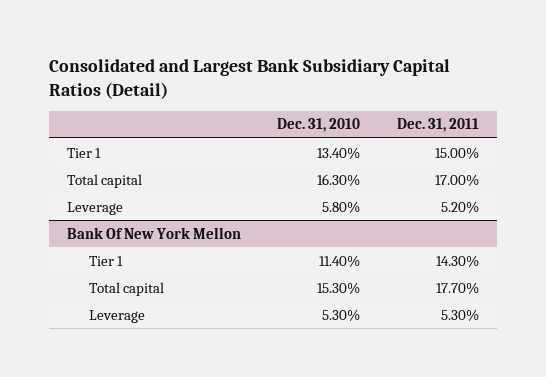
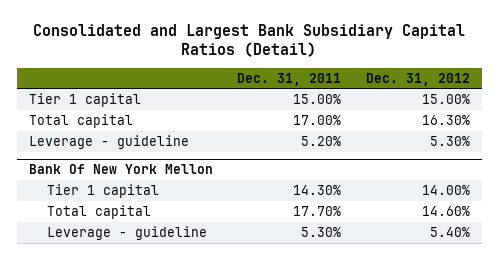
- | Dec. 31, 2010 | Dec. 31, 2011
+ | Dec. 31, 2011 | Dec. 31, 2012
- Tier 1 | 13.40% | 15.00%
+ Tier 1 capital | 15.00% | 15.00%
- Leverage | 5.80% | 5.20%
+ Leverage - guideline | 5.20% | 5.30%
@ Bank Of New York Mellon
- Tier 1 | 11.40% | 14.30%
+ Tier 1 capital | 14.30% | 14.00%
- Leverage | 5.30% | 5.30%
+ Leverage - guideline | 5.30% | 5.40%

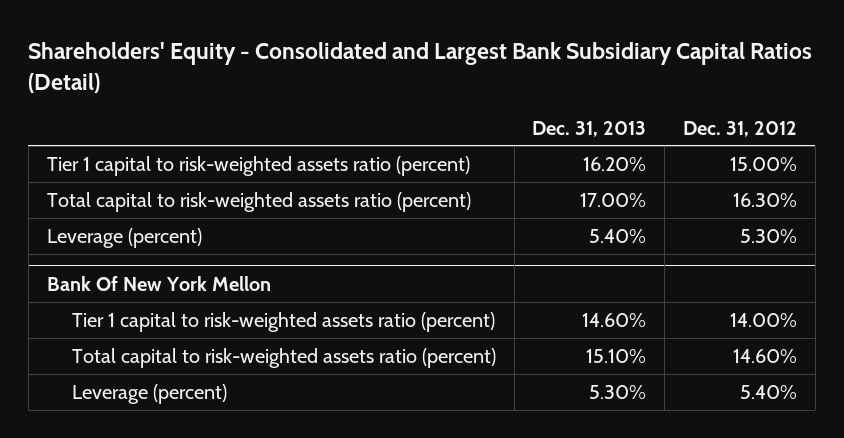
- Consolidated and Largest Bank Subsidiary Capital Ratios (Detail)
+ Shareholders' Equity - Consolidated and Largest Bank Subsidiary Capital Ratios (Detail)
- | Dec. 31, 2011 | Dec. 31, 2012
+ | Dec. 31, 2013 | Dec. 31, 2012
- Tier 1 capital | 15.00% | 15.00%
- Total capital | 17.00% | 16.30%
- Leverage - guideline | 5.20% | 5.30%
+ Tier 1 capital to risk-weighted assets ratio (percent) | 16.20% | 15.00%
+ Total capital to risk-weighted assets ratio (percent) | 17.00% | 16.30%
+ Leverage (percent) | 5.40% | 5.30%
@ Bank Of New York Mellon
- Tier 1 capital | 14.30% | 14.00%
- Total capital | 17.70% | 14.60%
- Leverage - guideline | 5.30% | 5.40%
+ Tier 1 capital to risk-weighted assets ratio (percent) | 14.60% | 14.00%
+ Total capital to risk-weighted assets ratio (percent) | 15.10% | 14.60%
+ Leverage (percent) | 5.30% | 5.40%

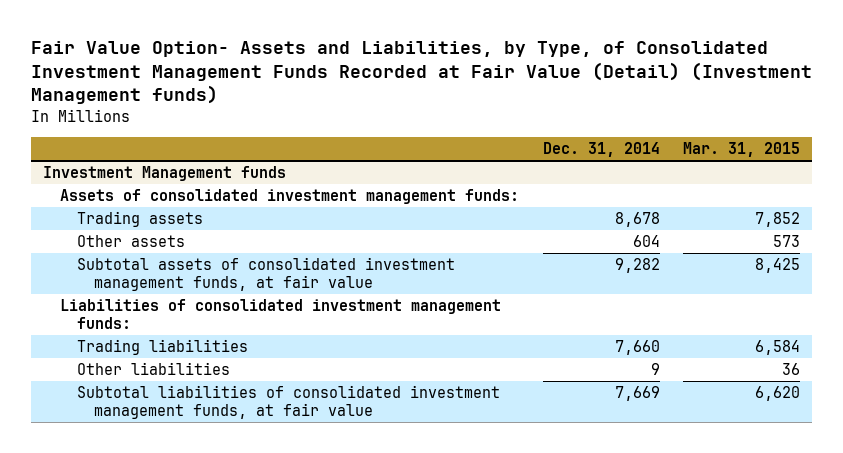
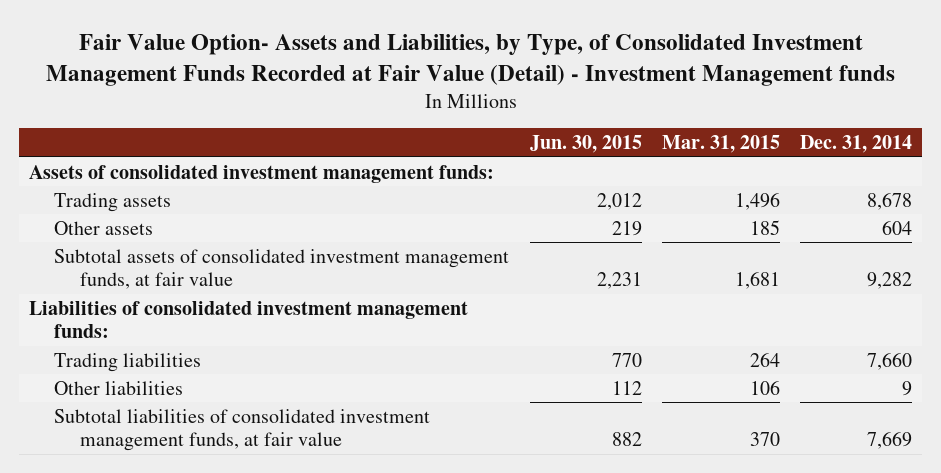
- Fair Value Option- Assets and Liabilities, by Type, of Consolidated Investment Management Funds Recorded at Fair Value (Detail) (Investment Management funds)
+ Fair Value Option- Assets and Liabilities, by Type, of Consolidated Investment Management Funds Recorded at Fair Value (Detail) - Investment Management funds
- | Dec. 31, 2014 | Mar. 31, 2015
+ | Jun. 30, 2015 | Mar. 31, 2015 | Dec. 31, 2014
- Investment Management funds
- Trading assets | 8,678 | 7,852
- Other assets | 604 | 573
- Subtotal assets of consolidated investment management funds, at fair value | 9,282 | 8,425
+ Trading assets | 2,012 | 1,496 | 8,678
+ Other assets | 219 | 185 | 604
+ Subtotal assets of consolidated investment management funds, at fair value | 2,231 | 1,681 | 9,282
- Trading liabilities | 7,660 | 6,584
- Other liabilities | 9 | 36
- Subtotal liabilities of consolidated investment management funds, at fair value | 7,669 | 6,620
+ Trading liabilities | 770 | 264 | 7,660
+ Other liabilities | 112 | 106 | 9
+ Subtotal liabilities of consolidated investment management funds, at fair value | 882 | 370 | 7,669

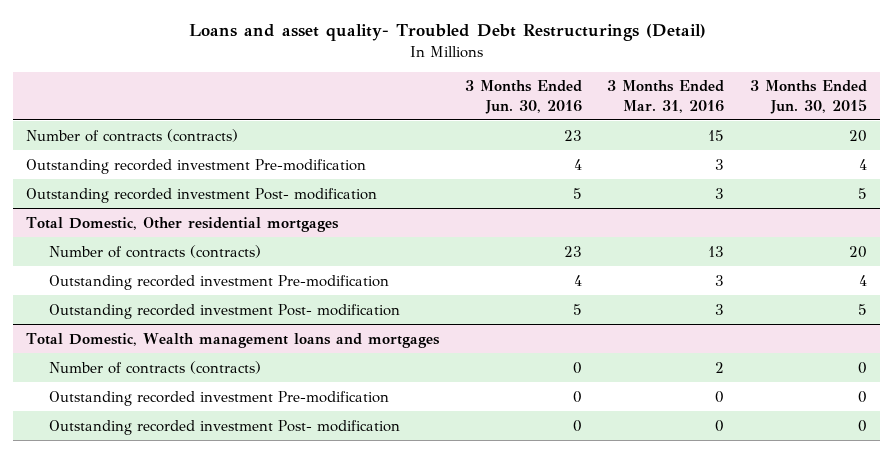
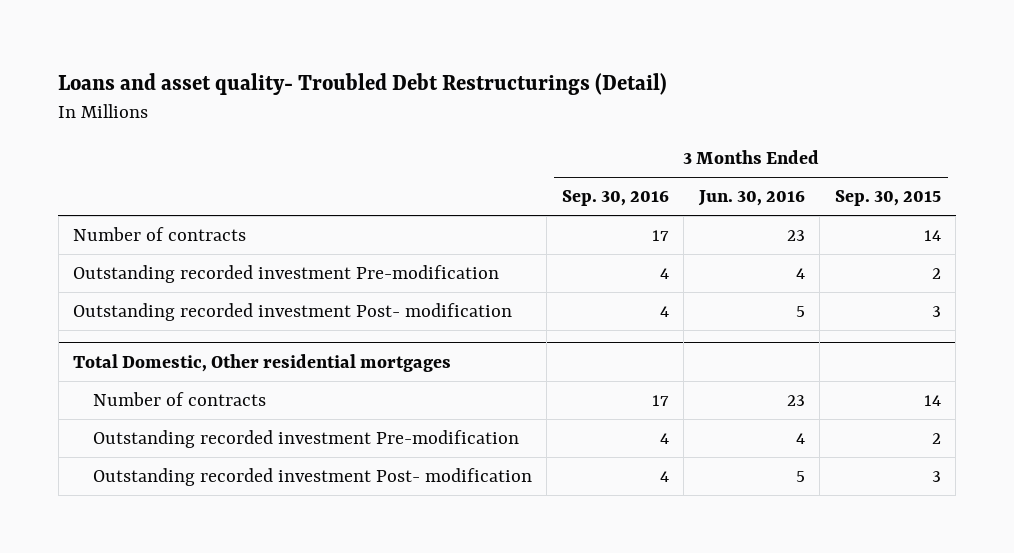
- | 3 Months Ended Jun. 30, 2016 | 3 Months Ended Mar. 31, 2016 | 3 Months Ended Jun. 30, 2015
+ | 3 Months Ended Sep. 30, 2016 | 3 Months Ended Jun. 30, 2016 | 3 Months Ended Sep. 30, 2015
- Number of contracts (contracts) | 23 | 15 | 20
+ Number of contracts | 17 | 23 | 14
@ Total Domestic, Other residential mortgages
- Number of contracts (contracts) | 23 | 13 | 20
+ Number of contracts | 17 | 23 | 14
- Total Domestic, Wealth management loans and mortgages
- Number of contracts (contracts) | 0 | 2 | 0
- Outstanding recorded investment Pre-modification | 0 | 0 | 0
- Outstanding recorded investment Post- modification | 0 | 0 | 0

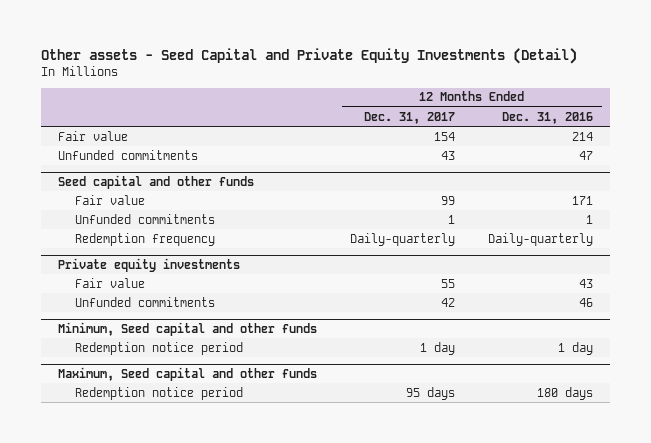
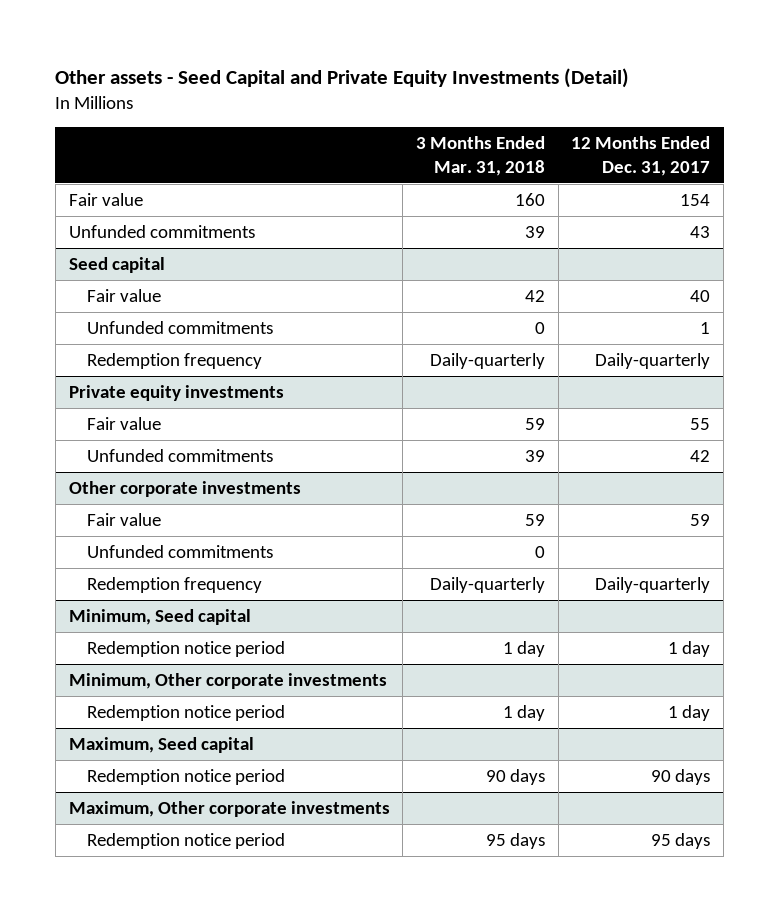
- | 12 Months Ended Dec. 31, 2017 | 12 Months Ended Dec. 31, 2016
+ | 3 Months Ended Mar. 31, 2018 | 12 Months Ended Dec. 31, 2017
- Seed capital and other funds
- Fair value | 99 | 171
+ Seed capital
+ Fair value | 42 | 40
- Minimum, Seed capital and other funds
+ Other corporate investments
+ Fair value | 59 | 59
+ Unfunded commitments | 0 |
+ Redemption frequency | Daily-quarterly | Daily-quarterly
+ Minimum, Seed capital
- Maximum, Seed capital and other funds
+ Minimum, Other corporate investments
+ Redemption notice period | 1 day | 1 day
+ Maximum, Seed capital
+ Redemption notice period | 90 days | 90 days
+ Maximum, Other corporate investments

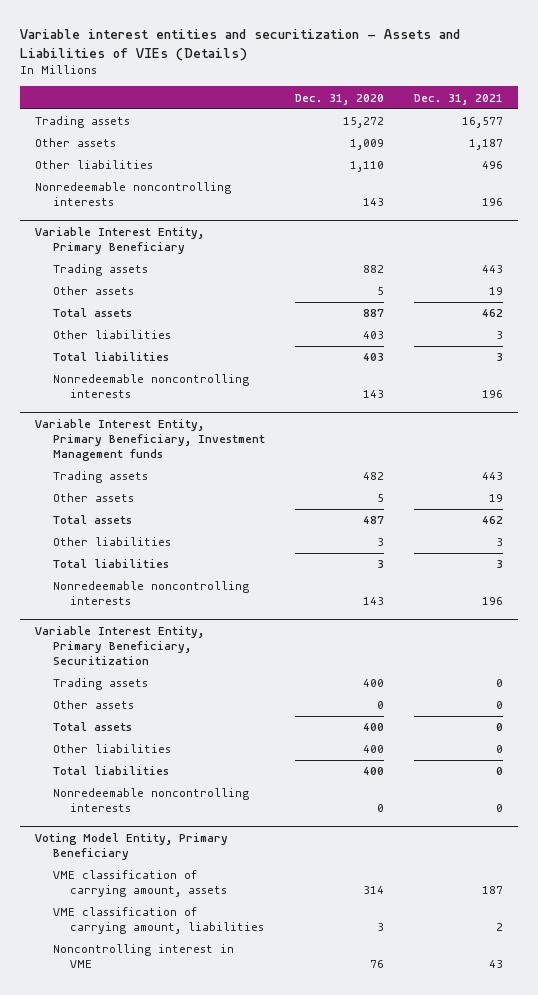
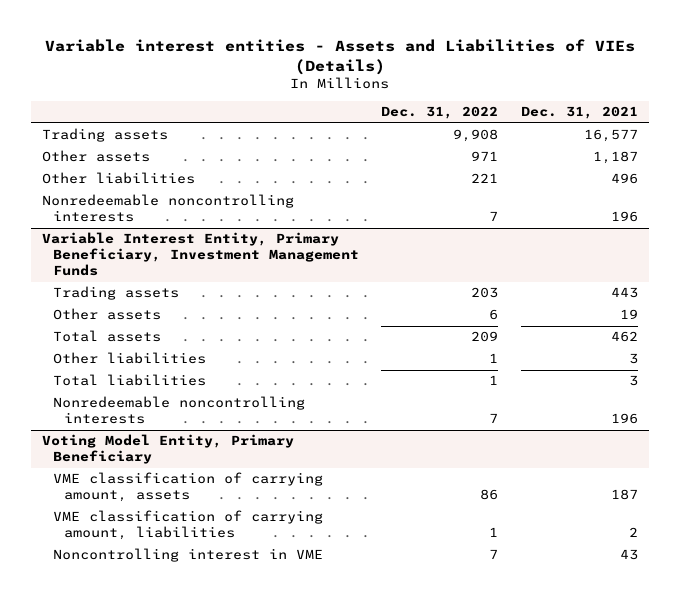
- Variable interest entities and securitization - Assets and Liabilities of VIEs (Details)
+ Variable interest entities - Assets and Liabilities of VIEs (Details)
- | Dec. 31, 2020 | Dec. 31, 2021
+ | Dec. 31, 2022 | Dec. 31, 2021
- Variable Interest Entity, Primary Beneficiary
- Trading assets | 882 | 443
- Other assets | 5 | 19
- Total assets | 887 | 462
- Other liabilities | 403 | 3
- Total liabilities | 403 | 3
- Nonredeemable noncontrolling interests | 143 | 196
- Variable Interest Entity, Primary Beneficiary, Investment Management funds
+ Variable Interest Entity, Primary Beneficiary, Investment Management Funds
- Variable Interest Entity, Primary Beneficiary, Securitization
- Trading assets | 400 | 0
- Other assets | 0 | 0
- Total assets | 400 | 0
- Other liabilities | 400 | 0
- Total liabilities | 400 | 0
- Nonredeemable noncontrolling interests | 0 | 0

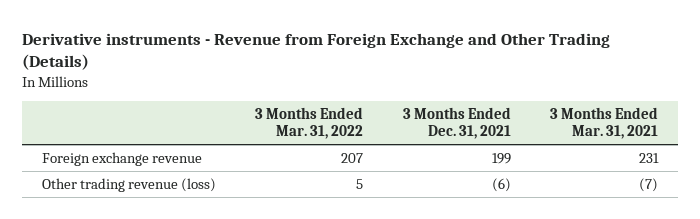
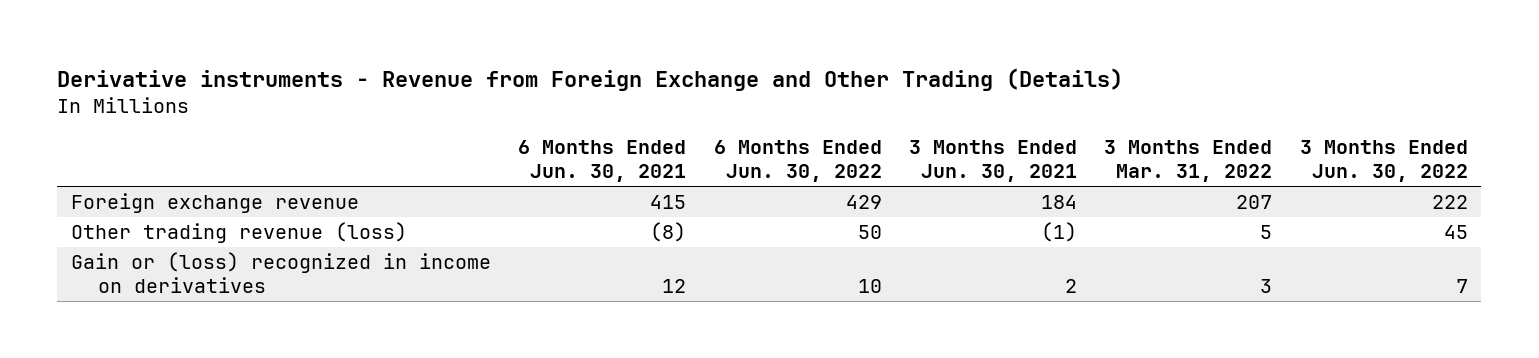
- | 3 Months Ended Mar. 31, 2022 | 3 Months Ended Dec. 31, 2021 | 3 Months Ended Mar. 31, 2021
+ | 6 Months Ended Jun. 30, 2021 | 6 Months Ended Jun. 30, 2022 | 3 Months Ended Jun. 30, 2021 | 3 Months Ended Mar. 31, 2022 | 3 Months Ended Jun. 30, 2022
+ Gain or (loss) recognized in income on derivatives | 12 | 10 | 2 | 3 | 7

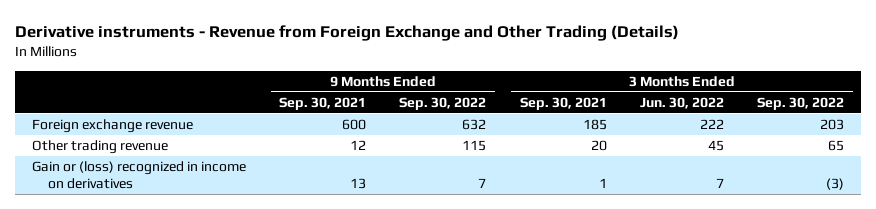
- | 6 Months Ended Jun. 30, 2021 | 6 Months Ended Jun. 30, 2022 | 3 Months Ended Jun. 30, 2021 | 3 Months Ended Mar. 31, 2022 | 3 Months Ended Jun. 30, 2022
+ | 9 Months Ended Sep. 30, 2021 | 9 Months Ended Sep. 30, 2022 | 3 Months Ended Sep. 30, 2021 | 3 Months Ended Jun. 30, 2022 | 3 Months Ended Sep. 30, 2022
- Other trading revenue (loss) | (8) | 50 | (1) | 5 | 45
+ Other trading revenue | 12 | 115 | 20 | 45 | 65

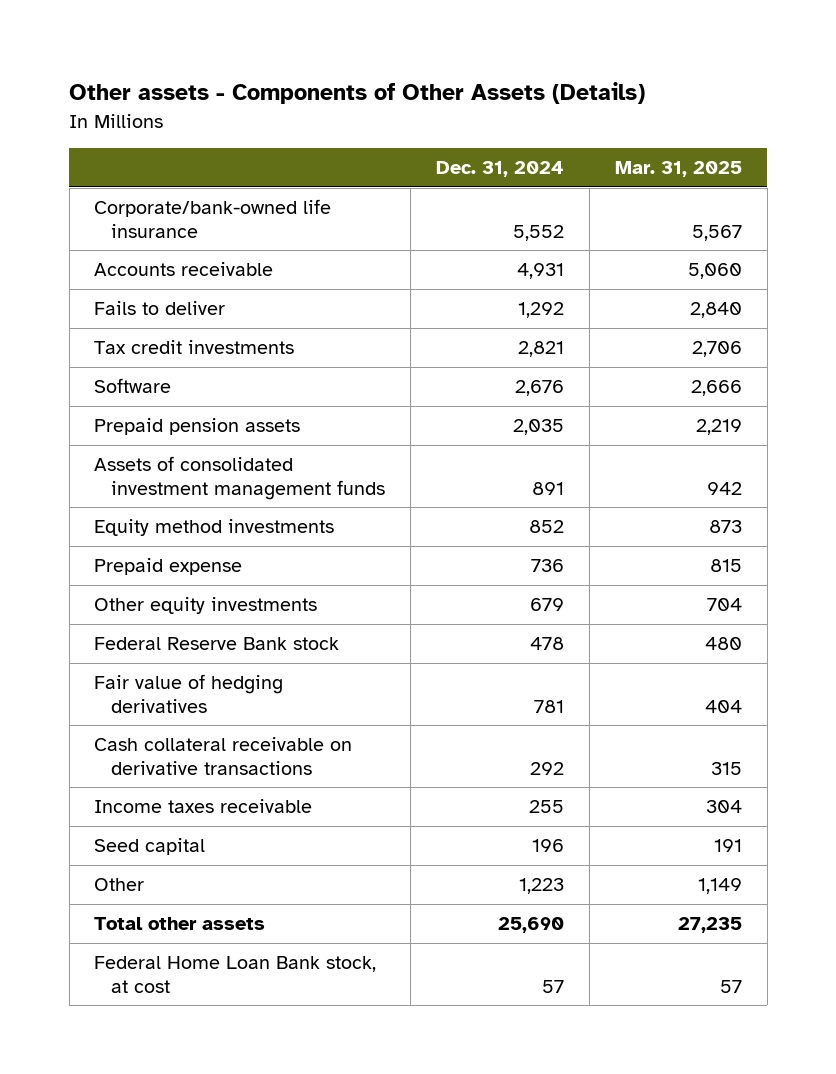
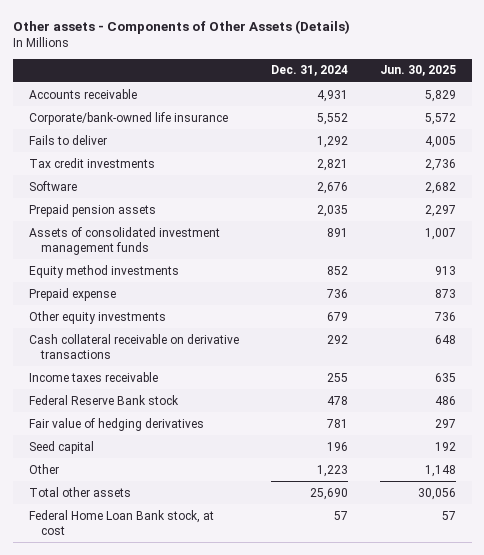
- | Dec. 31, 2024 | Mar. 31, 2025
+ | Dec. 31, 2024 | Jun. 30, 2025
moved down: Corporate/bank-owned life insurance | 5,552 | 5,572
moved down: Federal Reserve Bank stock | 478 | 486
moved down: Fair value of hedging derivatives | 781 | 297

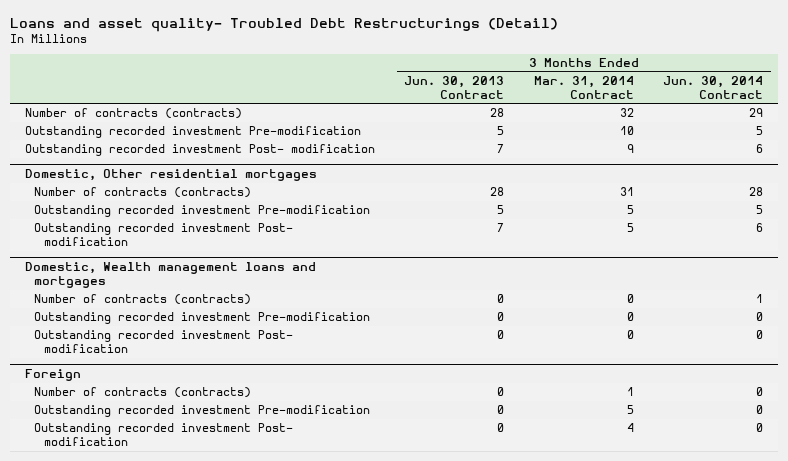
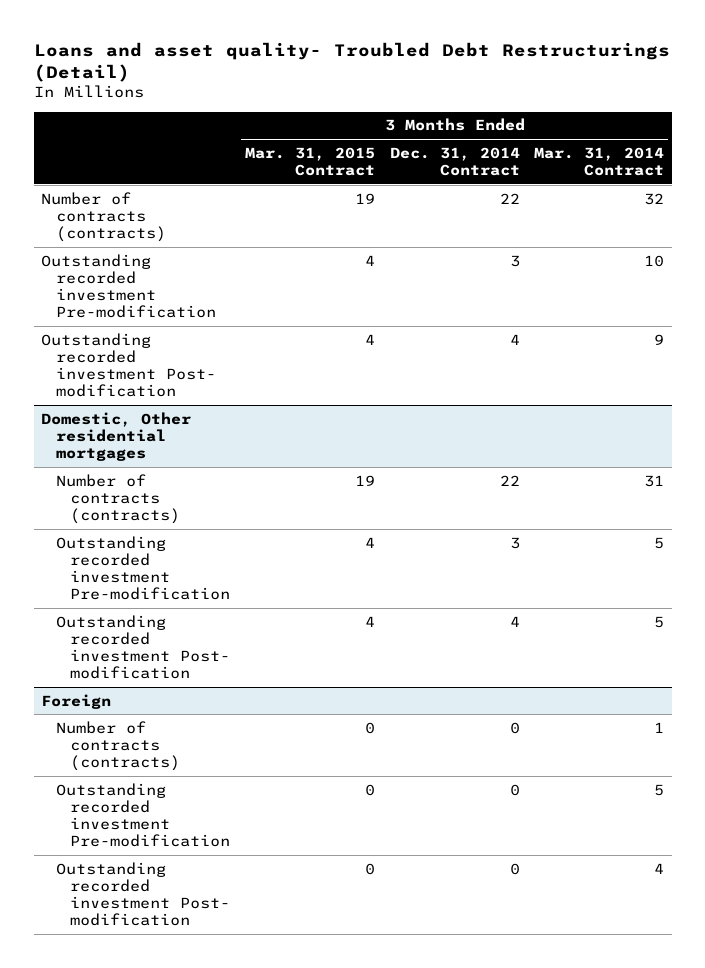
- | 3 Months Ended Jun. 30, 2013 Contract | 3 Months Ended Mar. 31, 2014 Contract | 3 Months Ended Jun. 30, 2014 Contract
+ | 3 Months Ended Mar. 31, 2015 Contract | 3 Months Ended Dec. 31, 2014 Contract | 3 Months Ended Mar. 31, 2014 Contract
- Domestic, Wealth management loans and mortgages
- Number of contracts (contracts) | 0 | 0 | 1
- Outstanding recorded investment Pre-modification | 0 | 0 | 0
- Outstanding recorded investment Post- modification | 0 | 0 | 0

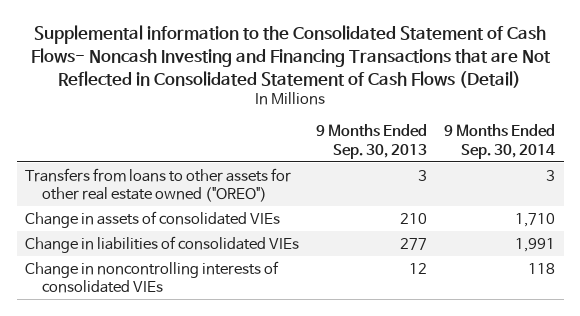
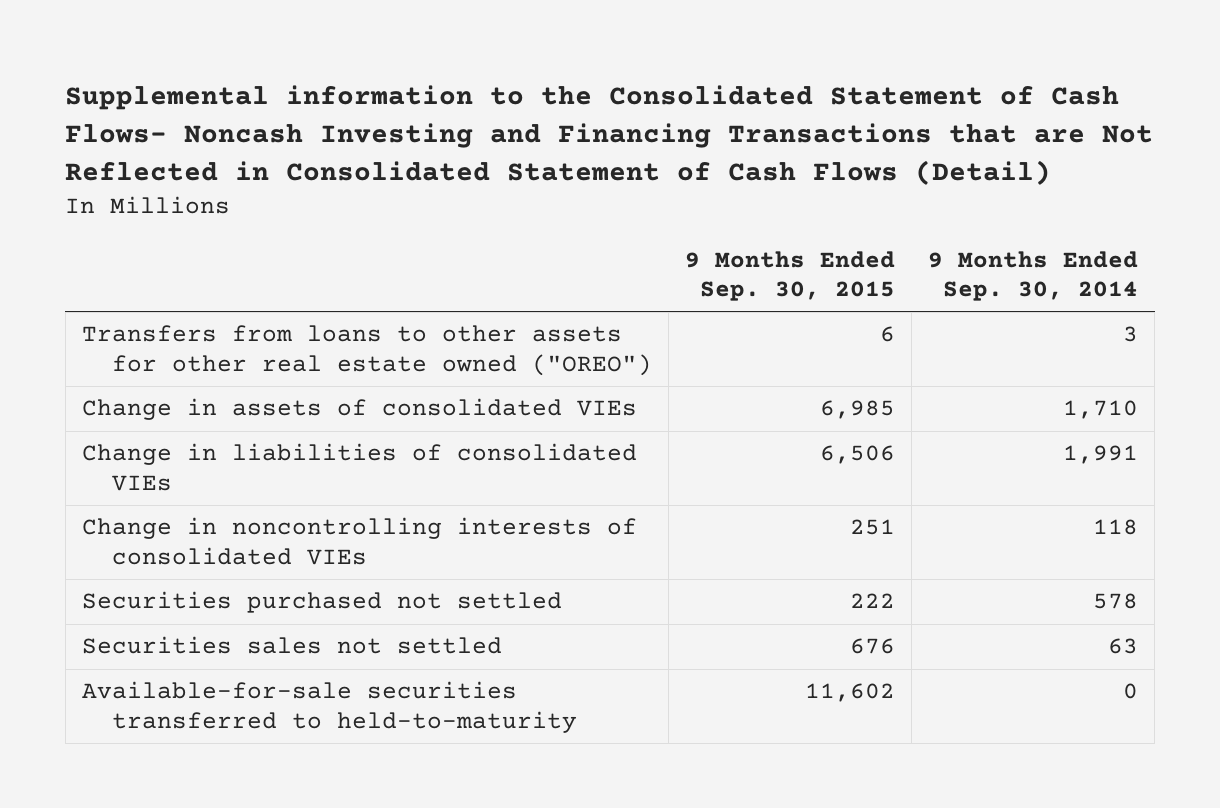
- | 9 Months Ended Sep. 30, 2013 | 9 Months Ended Sep. 30, 2014
+ | 9 Months Ended Sep. 30, 2015 | 9 Months Ended Sep. 30, 2014
+ Securities purchased not settled | 222 | 578
+ Securities sales not settled | 676 | 63
+ Available-for-sale securities transferred to held-to-maturity | 11,602 | 0

